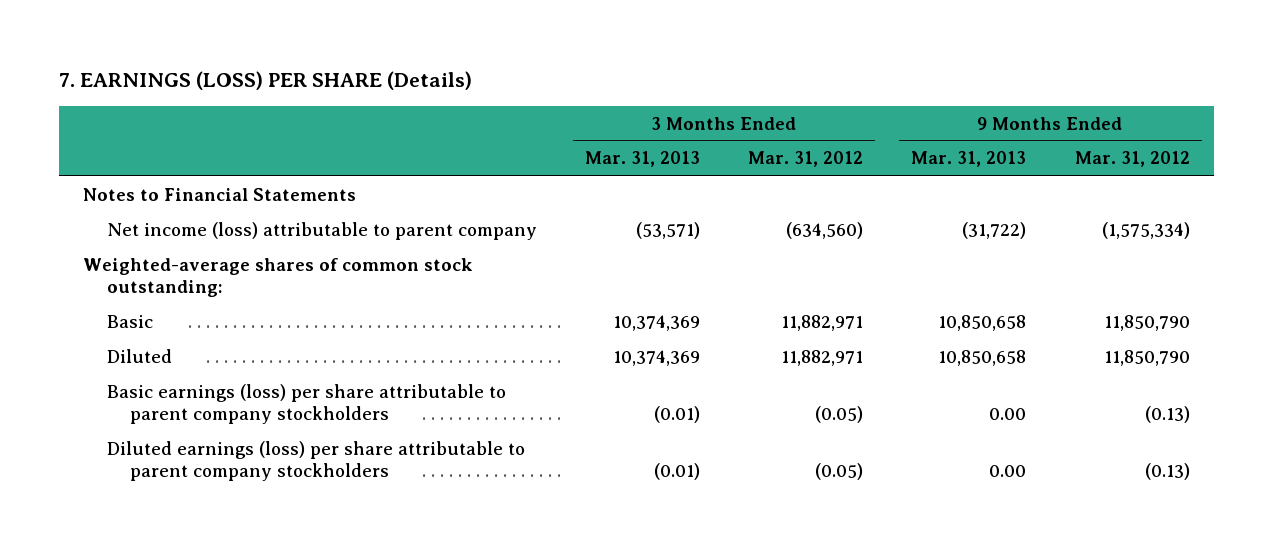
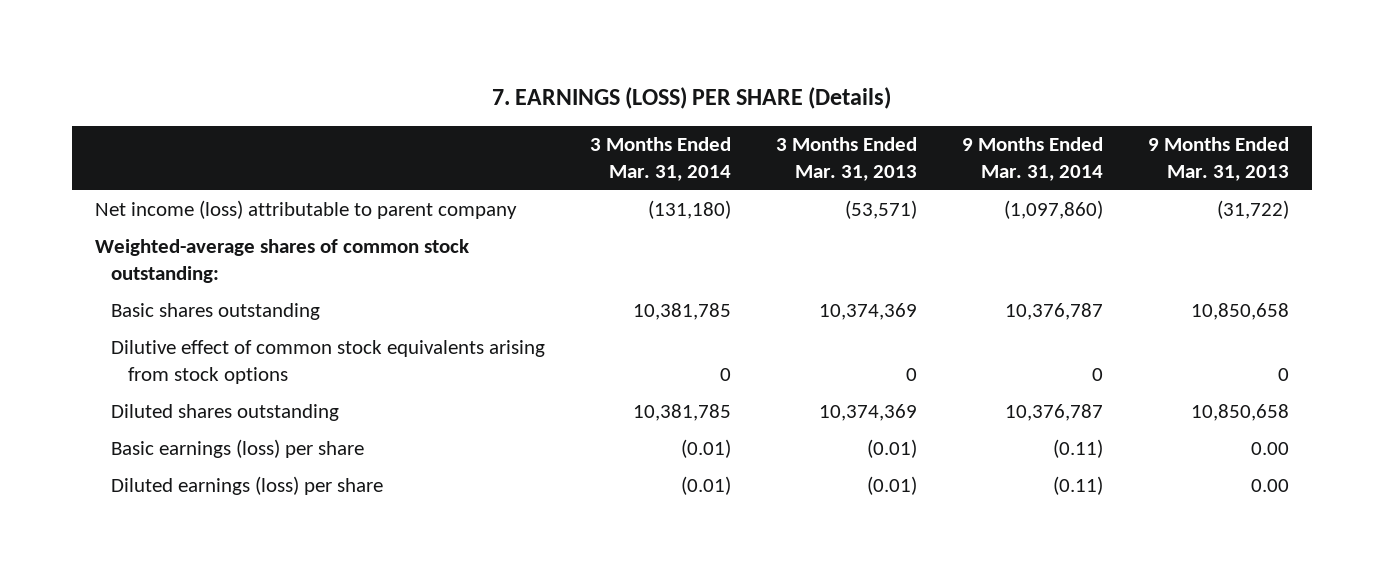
- | 3 Months Ended Mar. 31, 2013 | 3 Months Ended Mar. 31, 2012 | 9 Months Ended Mar. 31, 2013 | 9 Months Ended Mar. 31, 2012
+ | 3 Months Ended Mar. 31, 2014 | 3 Months Ended Mar. 31, 2013 | 9 Months Ended Mar. 31, 2014 | 9 Months Ended Mar. 31, 2013
- Notes to Financial Statements
- Basic | 10,374,369 | 11,882,971 | 10,850,658 | 11,850,790
- Diluted | 10,374,369 | 11,882,971 | 10,850,658 | 11,850,790
- Basic earnings (loss) per share attributable to parent company stockholders | (0.01) | (0.05) | 0.00 | (0.13)
- Diluted earnings (loss) per share attributable to parent company stockholders | (0.01) | (0.05) | 0.00 | (0.13)
+ Basic shares outstanding | 10,381,785 | 10,374,369 | 10,376,787 | 10,850,658
+ Dilutive effect of common stock equivalents arising from stock options | 0 | 0 | 0 | 0
+ Diluted shares outstanding | 10,381,785 | 10,374,369 | 10,376,787 | 10,850,658
+ Basic earnings (loss) per share | (0.01) | (0.01) | (0.11) | 0.00
+ Diluted earnings (loss) per share | (0.01) | (0.01) | (0.11) | 0.00

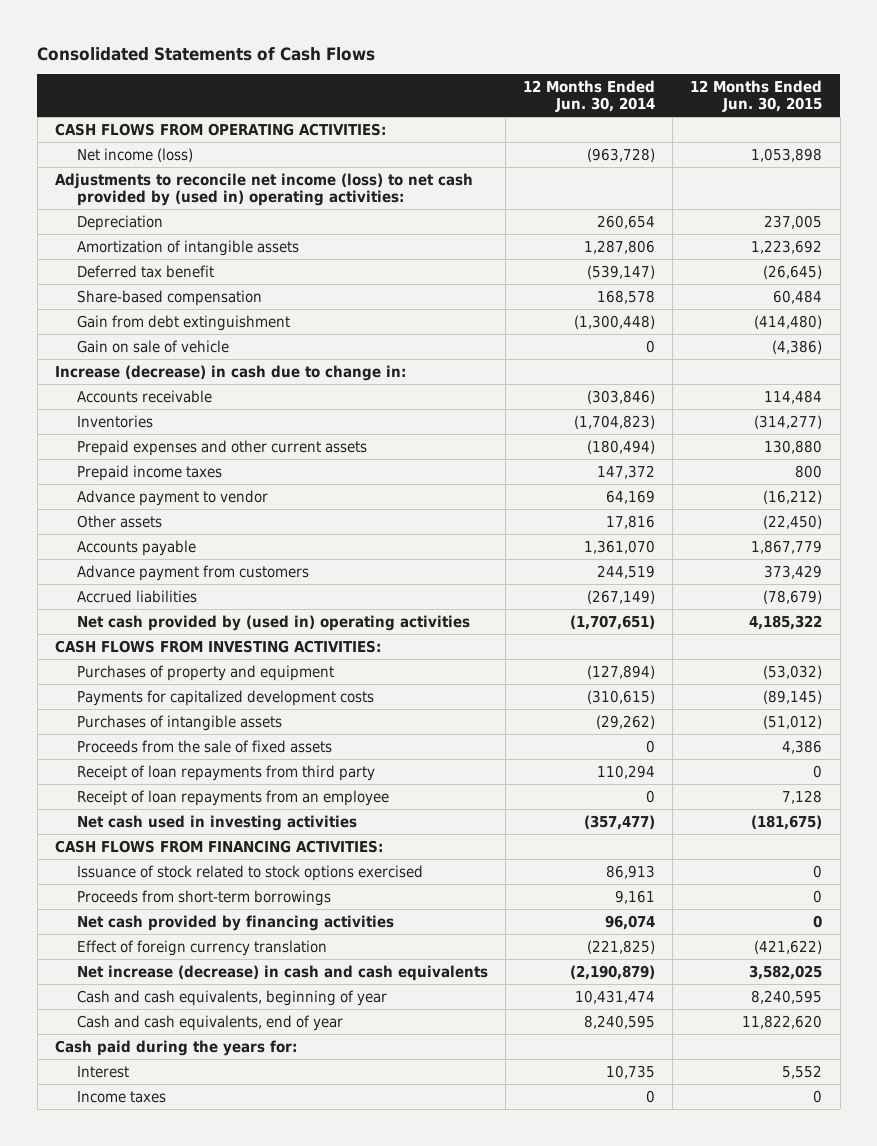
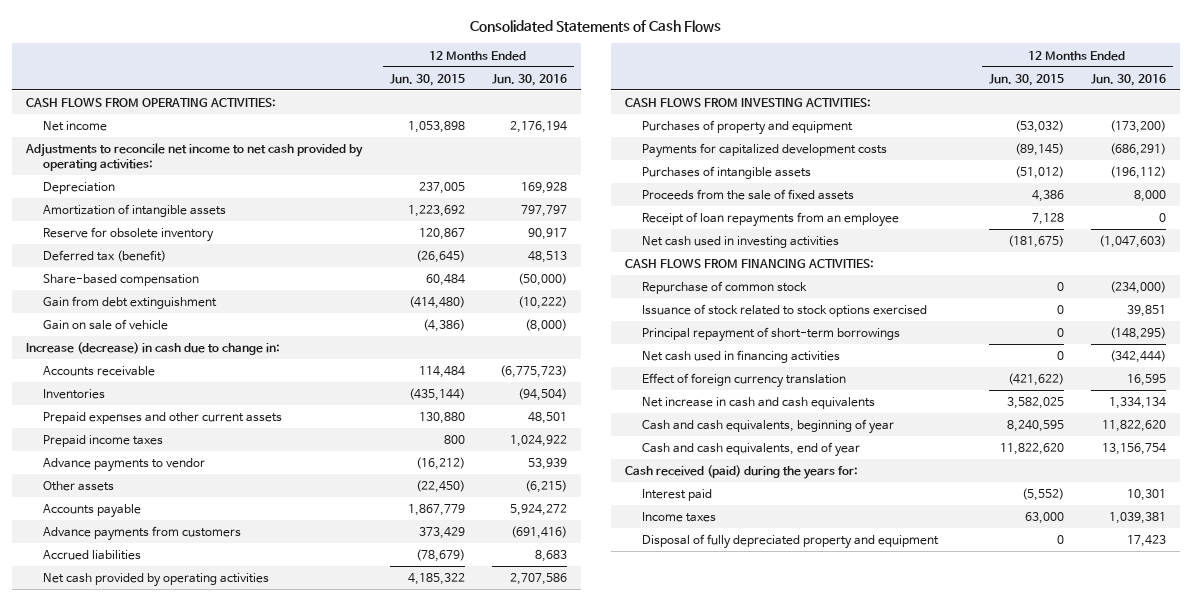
- | 12 Months Ended Jun. 30, 2014 | 12 Months Ended Jun. 30, 2015
+ | 12 Months Ended Jun. 30, 2015 | 12 Months Ended Jun. 30, 2016
- Net income (loss) | (963,728) | 1,053,898
- Adjustments to reconcile net income (loss) to net cash provided by (used in) operating activities:
+ Net income | 1,053,898 | 2,176,194
+ Adjustments to reconcile net income to net cash provided by operating activities:
- Deferred tax benefit | (539,147) | (26,645)
+ Reserve for obsolete inventory | 120,867 | 90,917
+ Deferred tax (benefit) | (26,645) | 48,513
- Inventories | (1,704,823) | (314,277)
+ Inventories | (435,144) | (94,504)
- Advance payment to vendor | 64,169 | (16,212)
+ Advance payments to vendor | (16,212) | 53,939
- Advance payment from customers | 244,519 | 373,429
+ Advance payments from customers | 373,429 | (691,416)
- Net cash provided by (used in) operating activities | (1,707,651) | 4,185,322
+ Net cash provided by operating activities | 4,185,322 | 2,707,586
- Receipt of loan repayments from third party | 110,294 | 0
+ Repurchase of common stock | 0 | (234,000)
- Proceeds from short-term borrowings | 9,161 | 0
- Net cash provided by financing activities | 96,074 | 0
+ Principal repayment of short-term borrowings | 0 | (148,295)
+ Net cash used in financing activities | 0 | (342,444)
- Net increase (decrease) in cash and cash equivalents | (2,190,879) | 3,582,025
+ Net increase in cash and cash equivalents | 3,582,025 | 1,334,134
- Cash paid during the years for:
- Interest | 10,735 | 5,552
- Income taxes | 0 | 0
+ Cash received (paid) during the years for:
+ Interest paid | (5,552) | 10,301
+ Income taxes | 63,000 | 1,039,381
+ Disposal of fully depreciated property and equipment | 0 | 17,423

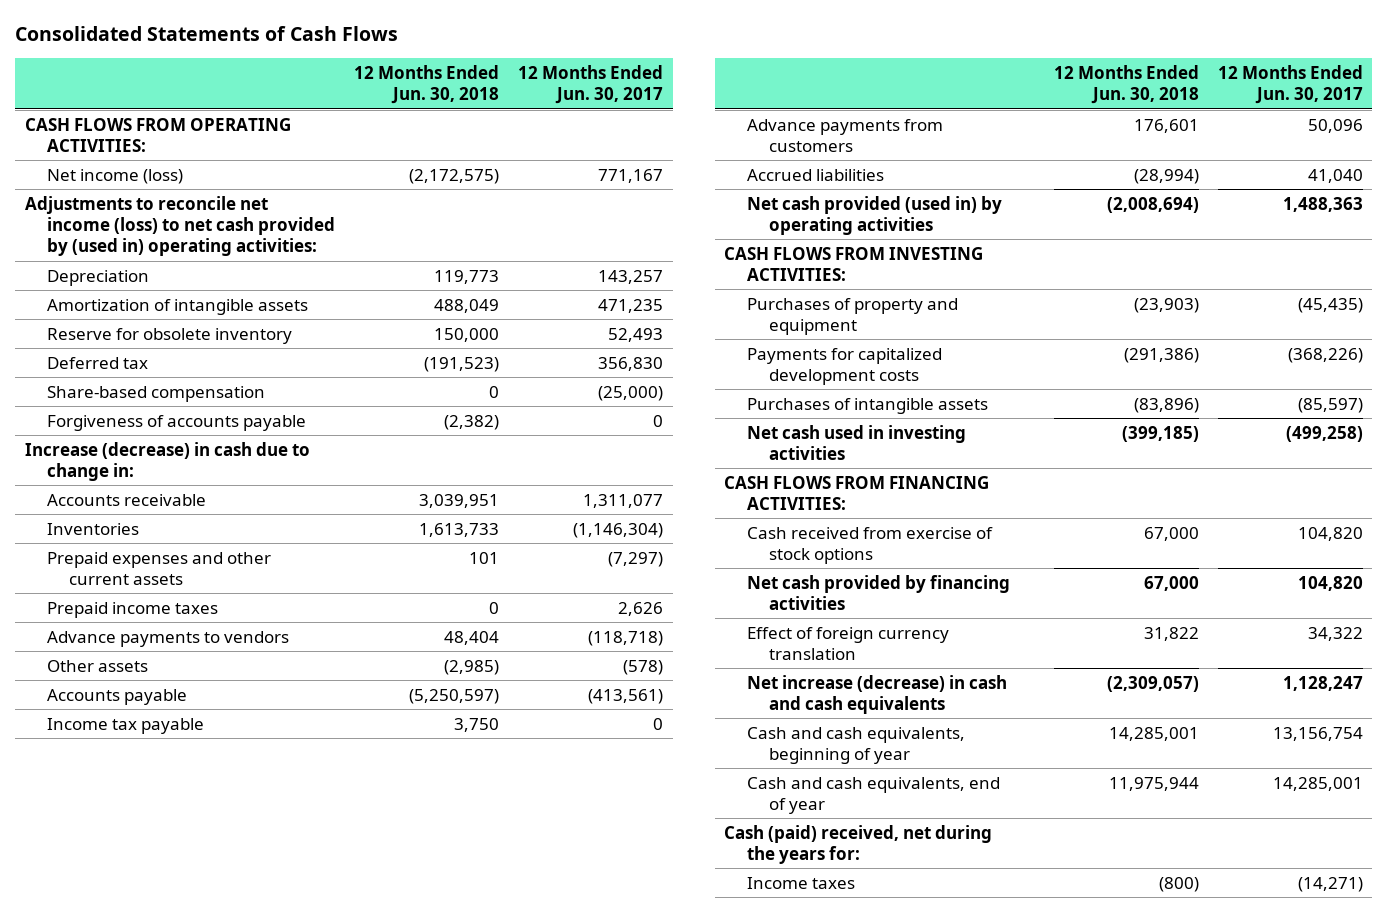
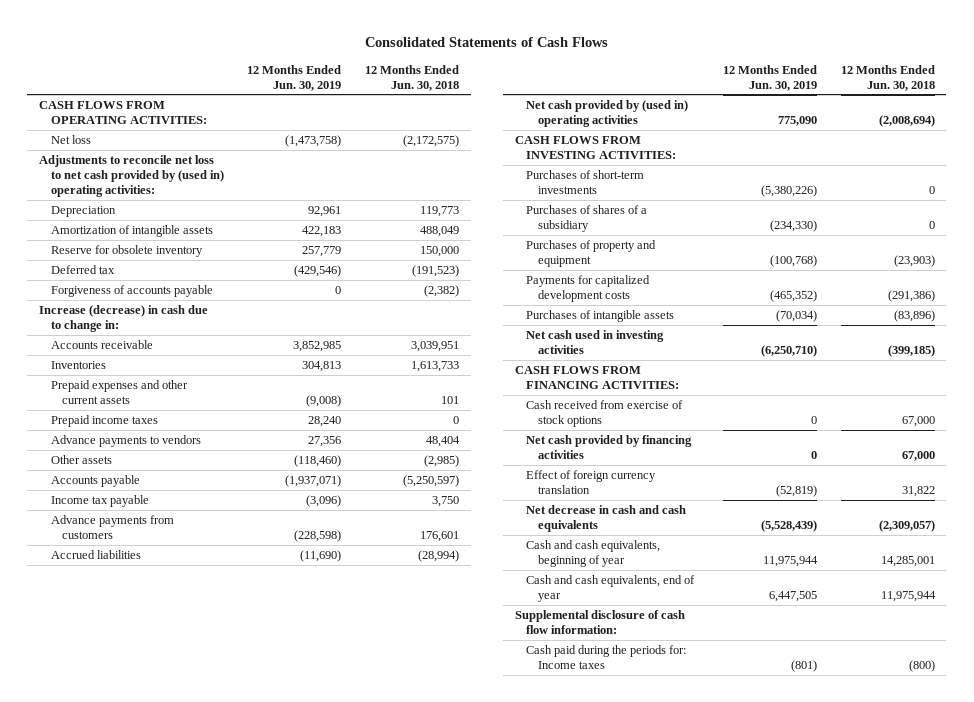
- | 12 Months Ended Jun. 30, 2018 | 12 Months Ended Jun. 30, 2017
+ | 12 Months Ended Jun. 30, 2019 | 12 Months Ended Jun. 30, 2018
- Net income (loss) | (2,172,575) | 771,167
- Adjustments to reconcile net income (loss) to net cash provided by (used in) operating activities:
+ Net loss | (1,473,758) | (2,172,575)
+ Adjustments to reconcile net loss to net cash provided by (used in) operating activities:
- Share-based compensation | 0 | (25,000)
- Net cash provided (used in) by operating activities | (2,008,694) | 1,488,363
+ Net cash provided by (used in) operating activities | 775,090 | (2,008,694)
+ Purchases of short-term investments | (5,380,226) | 0
+ Purchases of shares of a subsidiary | (234,330) | 0
- Net increase (decrease) in cash and cash equivalents | (2,309,057) | 1,128,247
+ Net decrease in cash and cash equivalents | (5,528,439) | (2,309,057)
- Cash (paid) received, net during the years for:
- Income taxes | (800) | (14,271)
+ Supplemental disclosure of cash flow information:
+ Cash paid during the periods for: Income taxes | (801) | (800)

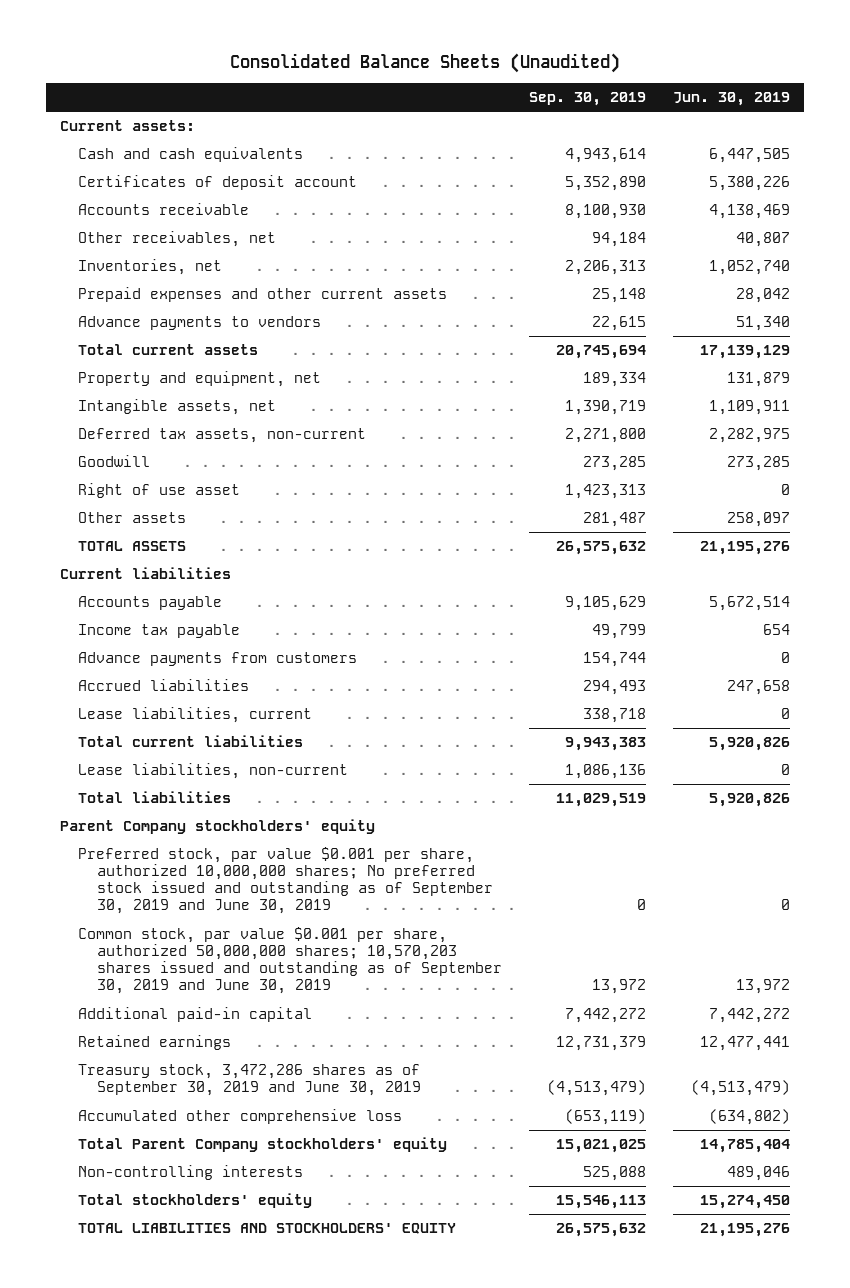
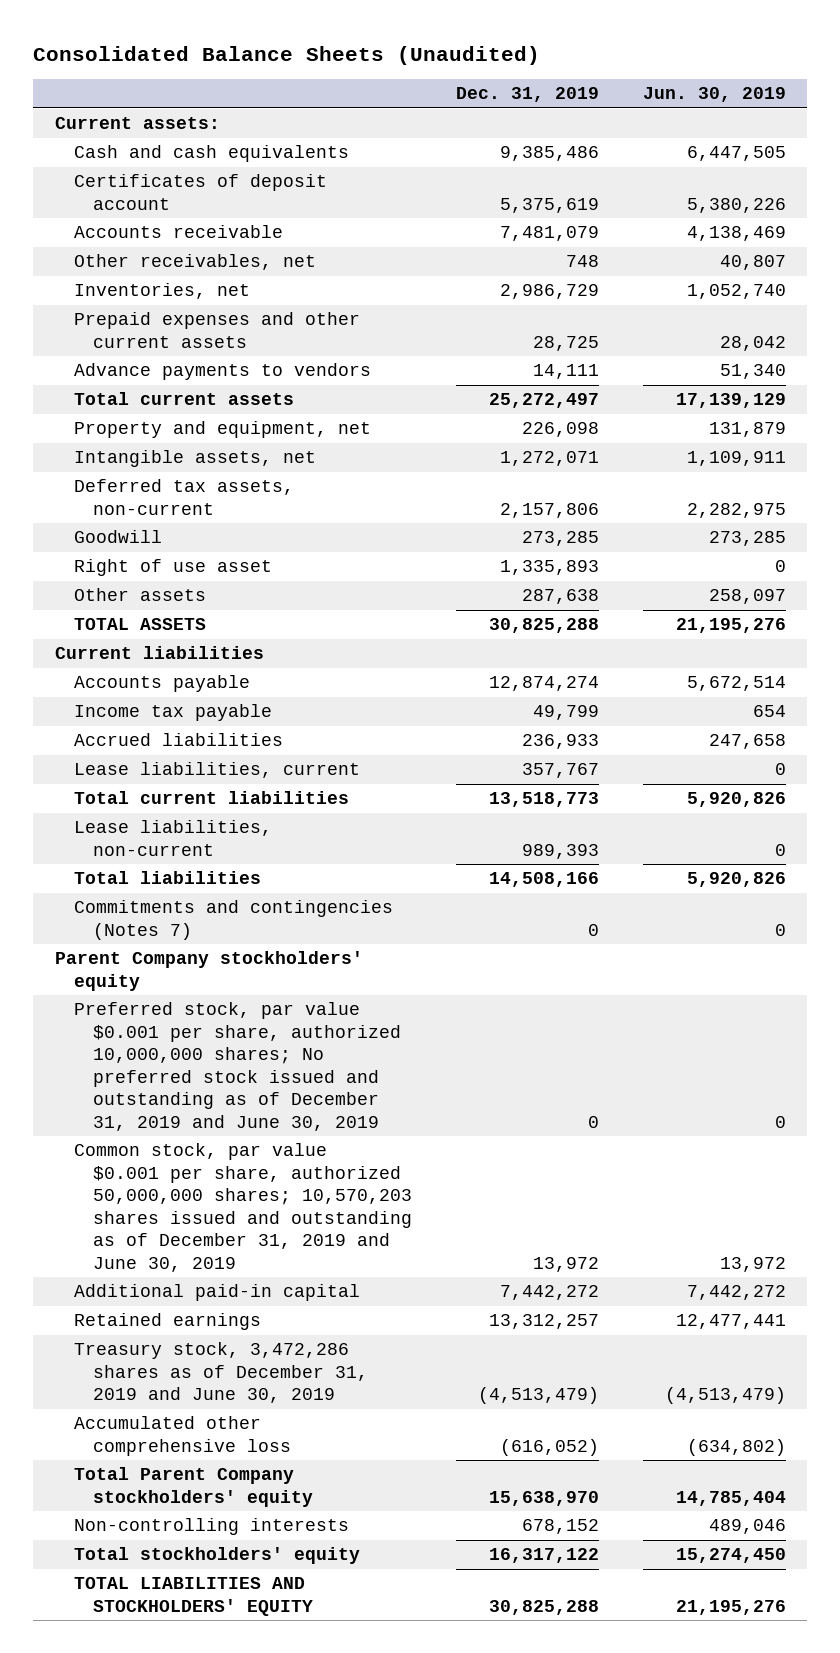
- | Sep. 30, 2019 | Jun. 30, 2019
+ | Dec. 31, 2019 | Jun. 30, 2019
- Advance payments from customers | 154,744 | 0
+ Commitments and contingencies (Notes 7) | 0 | 0
- Preferred stock, par value $0.001 per share, authorized 10,000,000 shares; No preferred stock issued and outstanding as of September 30, 2019 and June 30, 2019 | 0 | 0
- Common stock, par value $0.001 per share, authorized 50,000,000 shares; 10,570,203 shares issued and outstanding as of September 30, 2019 and June 30, 2019 | 13,972 | 13,972
+ Preferred stock, par value $0.001 per share, authorized 10,000,000 shares; No preferred stock issued and outstanding as of December 31, 2019 and June 30, 2019 | 0 | 0
+ Common stock, par value $0.001 per share, authorized 50,000,000 shares; 10,570,203 shares issued and outstanding as of December 31, 2019 and June 30, 2019 | 13,972 | 13,972
- Treasury stock, 3,472,286 shares as of September 30, 2019 and June 30, 2019 | (4,513,479) | (4,513,479)
+ Treasury stock, 3,472,286 shares as of December 31, 2019 and June 30, 2019 | (4,513,479) | (4,513,479)

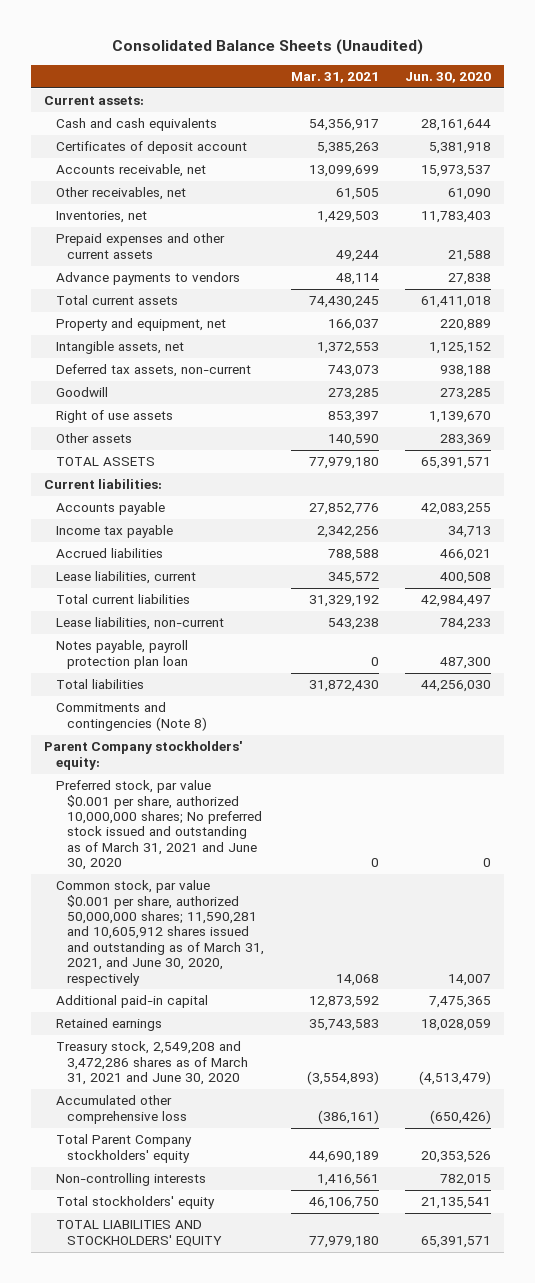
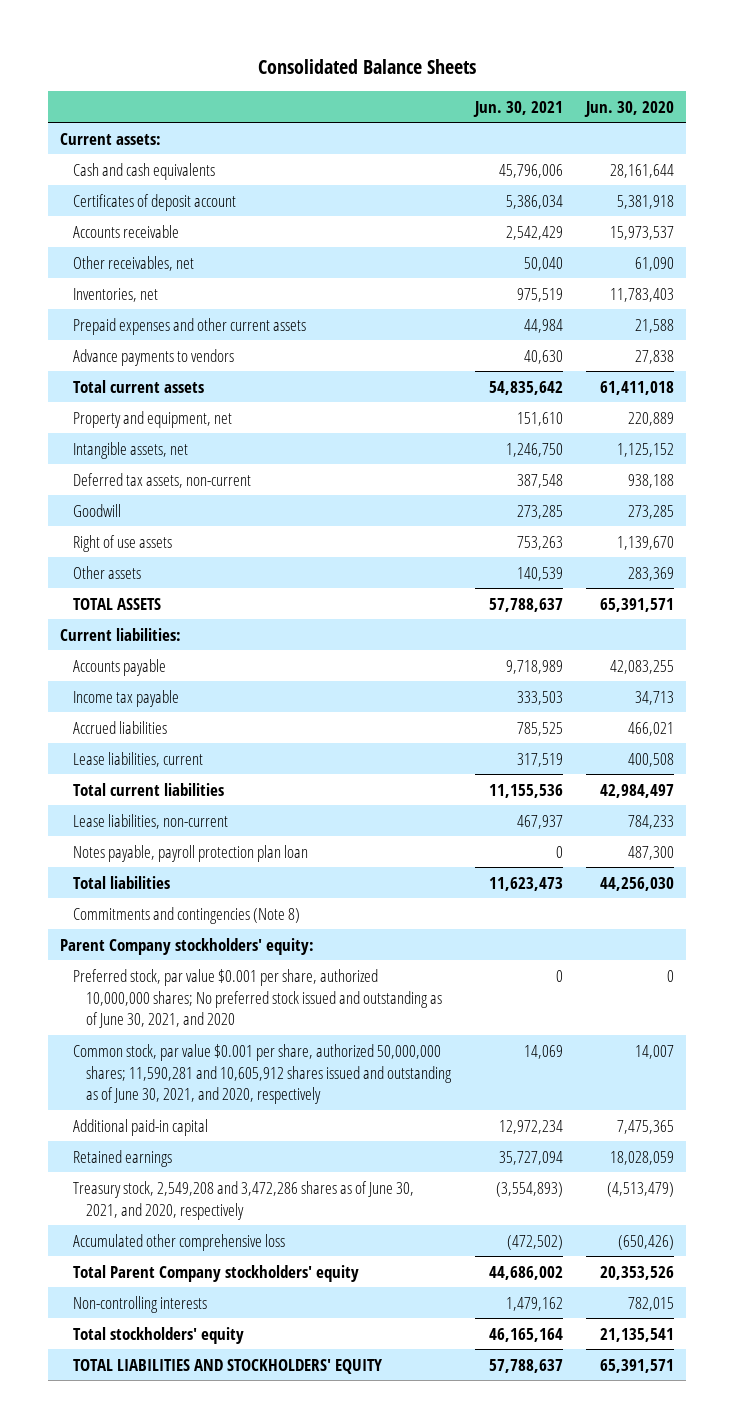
- Consolidated Balance Sheets (Unaudited)
+ Consolidated Balance Sheets
- | Mar. 31, 2021 | Jun. 30, 2020
+ | Jun. 30, 2021 | Jun. 30, 2020
- Accounts receivable, net | 13,099,699 | 15,973,537
+ Accounts receivable | 2,542,429 | 15,973,537
- Preferred stock, par value $0.001 per share, authorized 10,000,000 shares; No preferred stock issued and outstanding as of March 31, 2021 and June 30, 2020 | 0 | 0
- Common stock, par value $0.001 per share, authorized 50,000,000 shares; 11,590,281 and 10,605,912 shares issued and outstanding as of March 31, 2021, and June 30, 2020, respectively | 14,068 | 14,007
+ Preferred stock, par value $0.001 per share, authorized 10,000,000 shares; No preferred stock issued and outstanding as of June 30, 2021, and 2020 | 0 | 0
+ Common stock, par value $0.001 per share, authorized 50,000,000 shares; 11,590,281 and 10,605,912 shares issued and outstanding as of June 30, 2021, and 2020, respectively | 14,069 | 14,007
- Treasury stock, 2,549,208 and 3,472,286 shares as of March 31, 2021 and June 30, 2020 | (3,554,893) | (4,513,479)
+ Treasury stock, 2,549,208 and 3,472,286 shares as of June 30, 2021, and 2020, respectively | (3,554,893) | (4,513,479)

